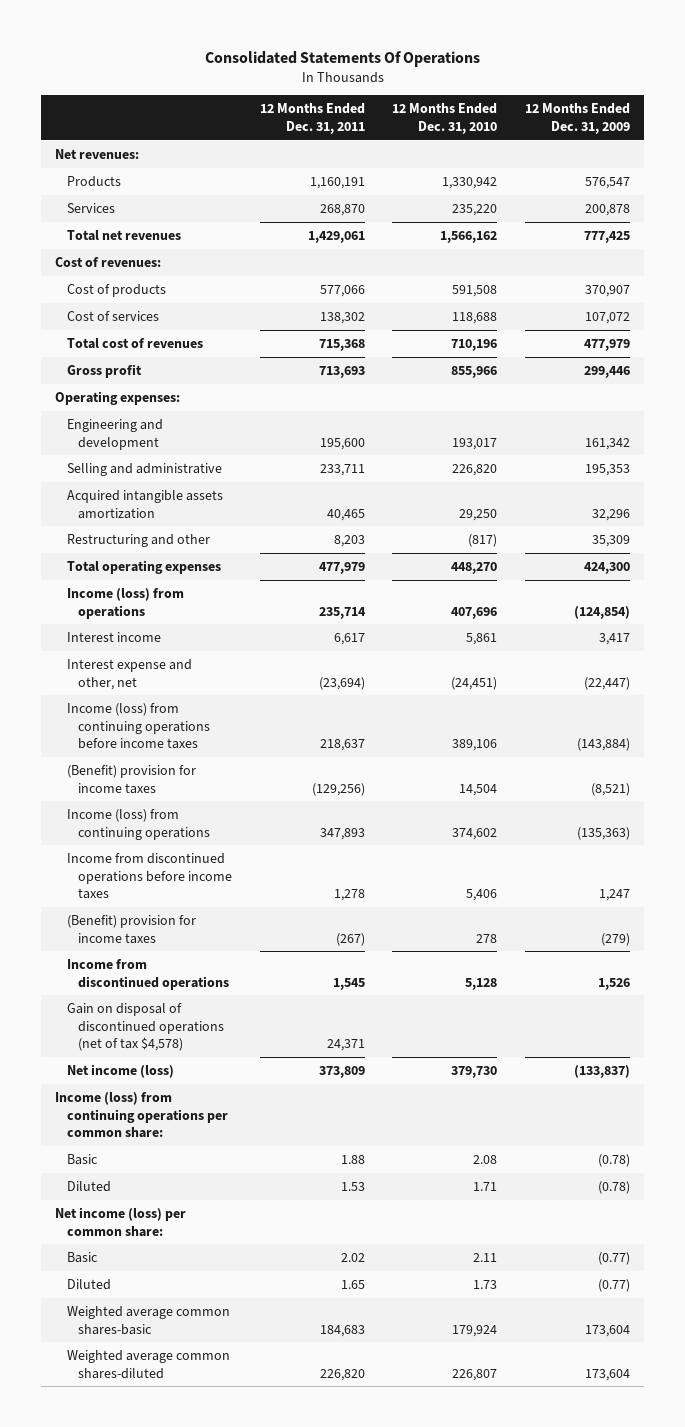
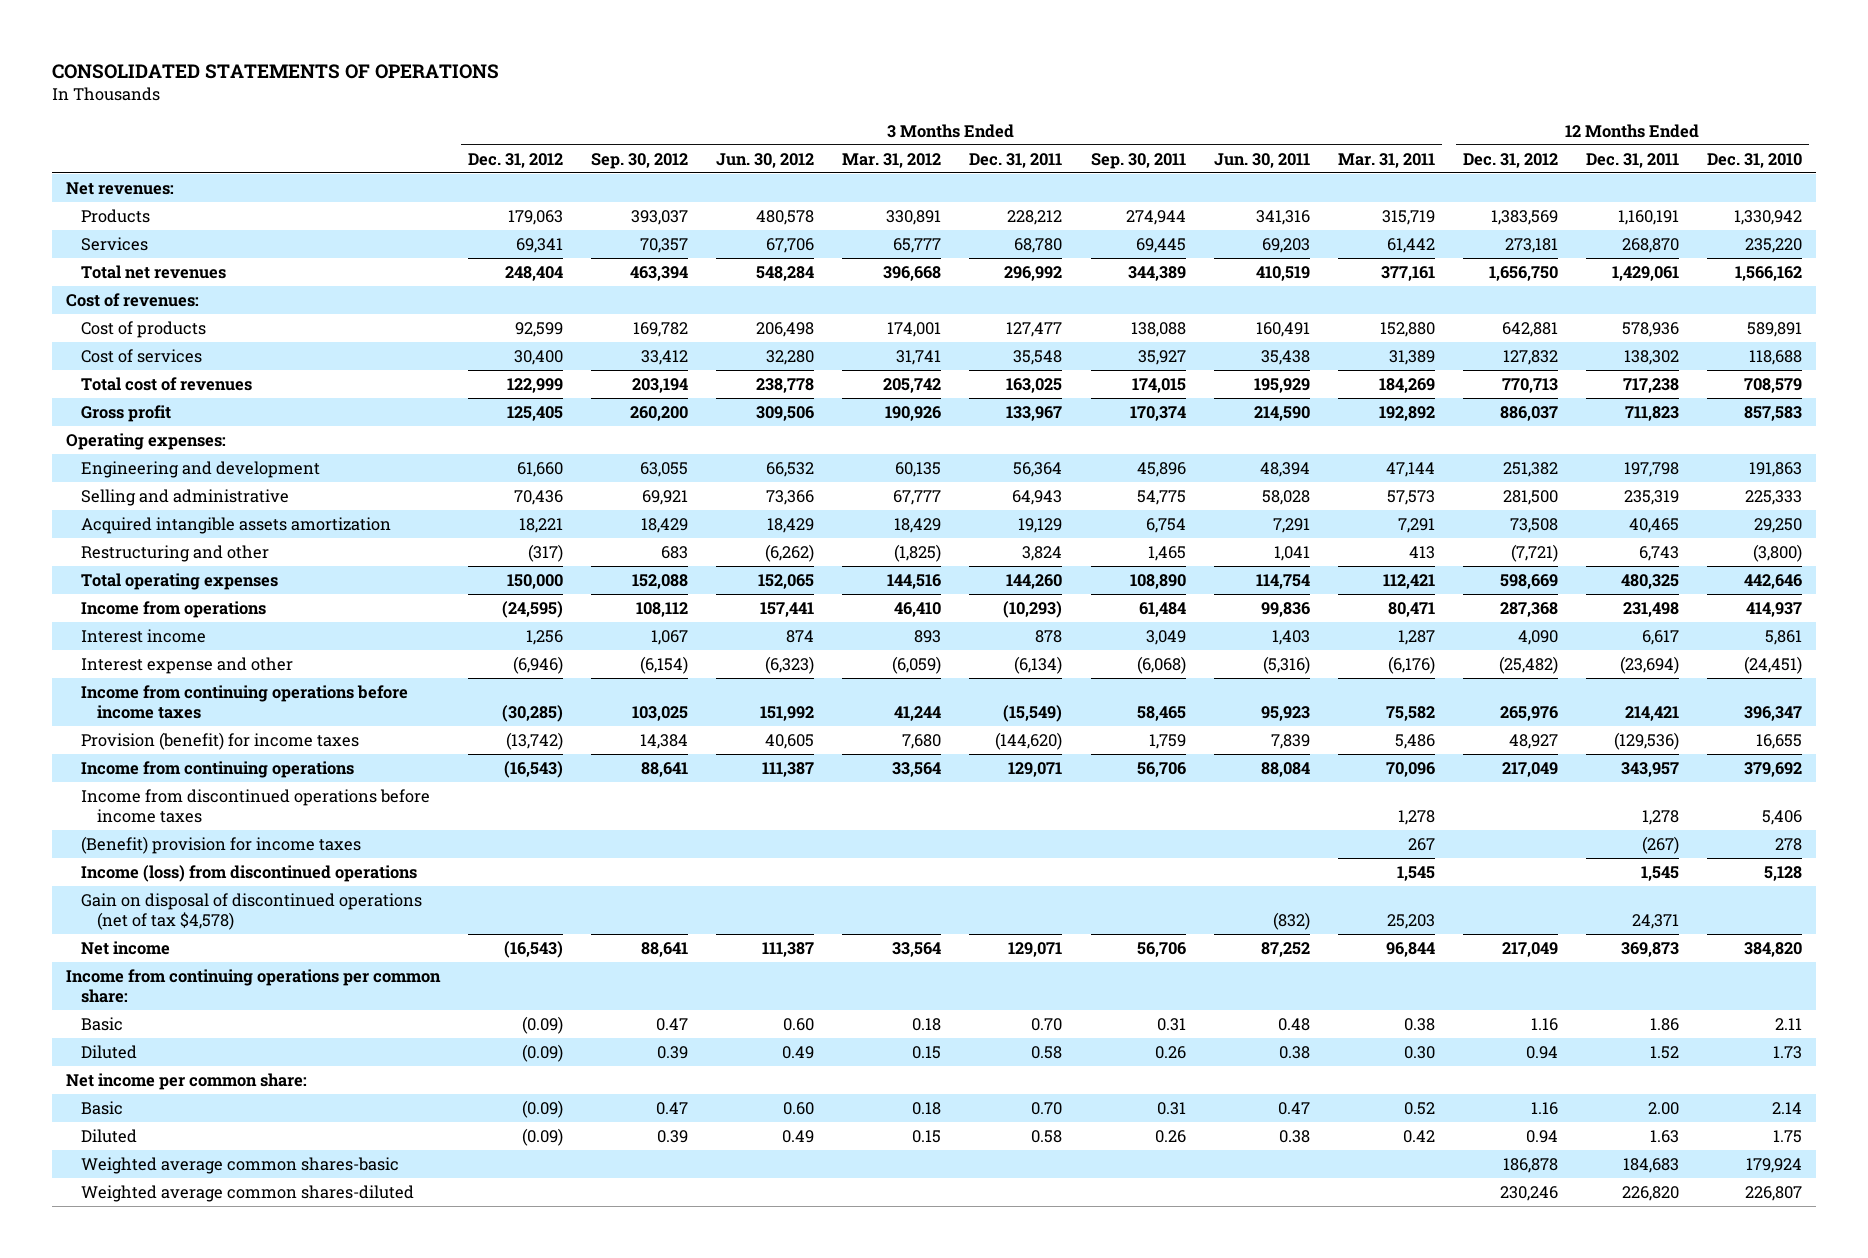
- Consolidated Statements Of Operations
+ CONSOLIDATED STATEMENTS OF OPERATIONS
- | 12 Months Ended Dec. 31, 2011 | 12 Months Ended Dec. 31, 2010 | 12 Months Ended Dec. 31, 2009
+ | 3 Months Ended Dec. 31, 2012 | 3 Months Ended Sep. 30, 2012 | 3 Months Ended Jun. 30, 2012 | 3 Months Ended Mar. 31, 2012 | 3 Months Ended Dec. 31, 2011 | 3 Months Ended Sep. 30, 2011 | 3 Months Ended Jun. 30, 2011 | 3 Months Ended Mar. 31, 2011 | 12 Months Ended Dec. 31, 2012 | 12 Months Ended Dec. 31, 2011 | 12 Months Ended Dec. 31, 2010
- Cost of products | 577,066 | 591,508 | 370,907
+ Cost of products | 92,599 | 169,782 | 206,498 | 174,001 | 127,477 | 138,088 | 160,491 | 152,880 | 642,881 | 578,936 | 589,891
- Total cost of revenues | 715,368 | 710,196 | 477,979
- Gross profit | 713,693 | 855,966 | 299,446
+ Total cost of revenues | 122,999 | 203,194 | 238,778 | 205,742 | 163,025 | 174,015 | 195,929 | 184,269 | 770,713 | 717,238 | 708,579
+ Gross profit | 125,405 | 260,200 | 309,506 | 190,926 | 133,967 | 170,374 | 214,590 | 192,892 | 886,037 | 711,823 | 857,583
- Engineering and development | 195,600 | 193,017 | 161,342
- Selling and administrative | 233,711 | 226,820 | 195,353
+ Engineering and development | 61,660 | 63,055 | 66,532 | 60,135 | 56,364 | 45,896 | 48,394 | 47,144 | 251,382 | 197,798 | 191,863
+ Selling and administrative | 70,436 | 69,921 | 73,366 | 67,777 | 64,943 | 54,775 | 58,028 | 57,573 | 281,500 | 235,319 | 225,333
- Restructuring and other | 8,203 | (817) | 35,309
- Total operating expenses | 477,979 | 448,270 | 424,300
- Income (loss) from operations | 235,714 | 407,696 | (124,854)
+ Restructuring and other | (317) | 683 | (6,262) | (1,825) | 3,824 | 1,465 | 1,041 | 413 | (7,721) | 6,743 | (3,800)
+ Total operating expenses | 150,000 | 152,088 | 152,065 | 144,516 | 144,260 | 108,890 | 114,754 | 112,421 | 598,669 | 480,325 | 442,646
+ Income from operations | (24,595) | 108,112 | 157,441 | 46,410 | (10,293) | 61,484 | 99,836 | 80,471 | 287,368 | 231,498 | 414,937
- Interest expense and other, net | (23,694) | (24,451) | (22,447)
- Income (loss) from continuing operations before income taxes | 218,637 | 389,106 | (143,884)
- (Benefit) provision for income taxes | (129,256) | 14,504 | (8,521)
- Income (loss) from continuing operations | 347,893 | 374,602 | (135,363)
+ Interest expense and other | (6,946) | (6,154) | (6,323) | (6,059) | (6,134) | (6,068) | (5,316) | (6,176) | (25,482) | (23,694) | (24,451)
+ Income from continuing operations before income taxes | (30,285) | 103,025 | 151,992 | 41,244 | (15,549) | 58,465 | 95,923 | 75,582 | 265,976 | 214,421 | 396,347
+ Provision (benefit) for income taxes | (13,742) | 14,384 | 40,605 | 7,680 | (144,620) | 1,759 | 7,839 | 5,486 | 48,927 | (129,536) | 16,655
+ Income from continuing operations | (16,543) | 88,641 | 111,387 | 33,564 | 129,071 | 56,706 | 88,084 | 70,096 | 217,049 | 343,957 | 379,692
- Income from discontinued operations | 1,545 | 5,128 | 1,526
+ Income (loss) from discontinued operations | | | | | | | | 1,545 | | 1,545 | 5,128
- Net income (loss) | 373,809 | 379,730 | (133,837)
- Income (loss) from continuing operations per common share:
- Basic | 1.88 | 2.08 | (0.78)
- Diluted | 1.53 | 1.71 | (0.78)
- Net income (loss) per common share:
- Basic | 2.02 | 2.11 | (0.77)
- Diluted | 1.65 | 1.73 | (0.77)
+ Net income | (16,543) | 88,641 | 111,387 | 33,564 | 129,071 | 56,706 | 87,252 | 96,844 | 217,049 | 369,873 | 384,820
+ Income from continuing operations per common share:
+ Basic | (0.09) | 0.47 | 0.60 | 0.18 | 0.70 | 0.31 | 0.48 | 0.38 | 1.16 | 1.86 | 2.11
+ Diluted | (0.09) | 0.39 | 0.49 | 0.15 | 0.58 | 0.26 | 0.38 | 0.30 | 0.94 | 1.52 | 1.73
+ Net income per common share:
+ Basic | (0.09) | 0.47 | 0.60 | 0.18 | 0.70 | 0.31 | 0.47 | 0.52 | 1.16 | 2.00 | 2.14
+ Diluted | (0.09) | 0.39 | 0.49 | 0.15 | 0.58 | 0.26 | 0.38 | 0.42 | 0.94 | 1.63 | 1.75

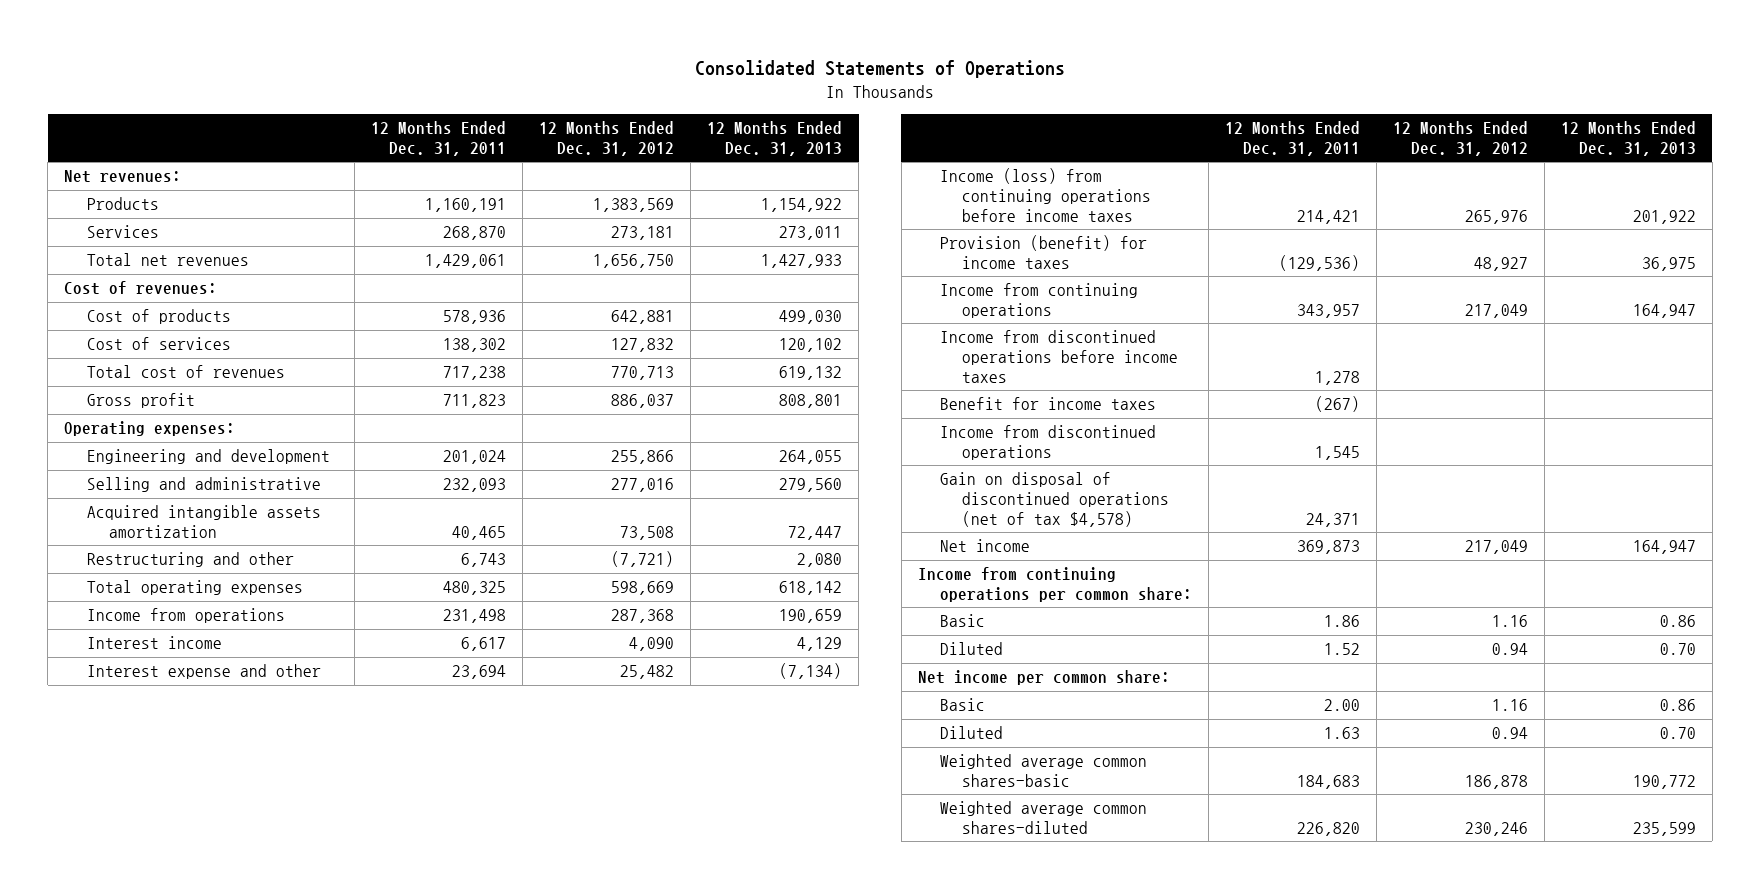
- CONSOLIDATED STATEMENTS OF OPERATIONS
+ Consolidated Statements of Operations
- | 3 Months Ended Dec. 31, 2012 | 3 Months Ended Sep. 30, 2012 | 3 Months Ended Jun. 30, 2012 | 3 Months Ended Mar. 31, 2012 | 3 Months Ended Dec. 31, 2011 | 3 Months Ended Sep. 30, 2011 | 3 Months Ended Jun. 30, 2011 | 3 Months Ended Mar. 31, 2011 | 12 Months Ended Dec. 31, 2012 | 12 Months Ended Dec. 31, 2011 | 12 Months Ended Dec. 31, 2010
+ | 12 Months Ended Dec. 31, 2011 | 12 Months Ended Dec. 31, 2012 | 12 Months Ended Dec. 31, 2013
- Engineering and development | 61,660 | 63,055 | 66,532 | 60,135 | 56,364 | 45,896 | 48,394 | 47,144 | 251,382 | 197,798 | 191,863
- Selling and administrative | 70,436 | 69,921 | 73,366 | 67,777 | 64,943 | 54,775 | 58,028 | 57,573 | 281,500 | 235,319 | 225,333
+ Engineering and development | 201,024 | 255,866 | 264,055
+ Selling and administrative | 232,093 | 277,016 | 279,560
- Interest expense and other | (6,946) | (6,154) | (6,323) | (6,059) | (6,134) | (6,068) | (5,316) | (6,176) | (25,482) | (23,694) | (24,451)
- Income from continuing operations before income taxes | (30,285) | 103,025 | 151,992 | 41,244 | (15,549) | 58,465 | 95,923 | 75,582 | 265,976 | 214,421 | 396,347
+ Interest expense and other | 23,694 | 25,482 | (7,134)
+ Income (loss) from continuing operations before income taxes | 214,421 | 265,976 | 201,922
- (Benefit) provision for income taxes | | | | | | | | 267 | | (267) | 278
- Income (loss) from discontinued operations | | | | | | | | 1,545 | | 1,545 | 5,128
+ Benefit for income taxes | (267) | |
+ Income from discontinued operations | 1,545 | |

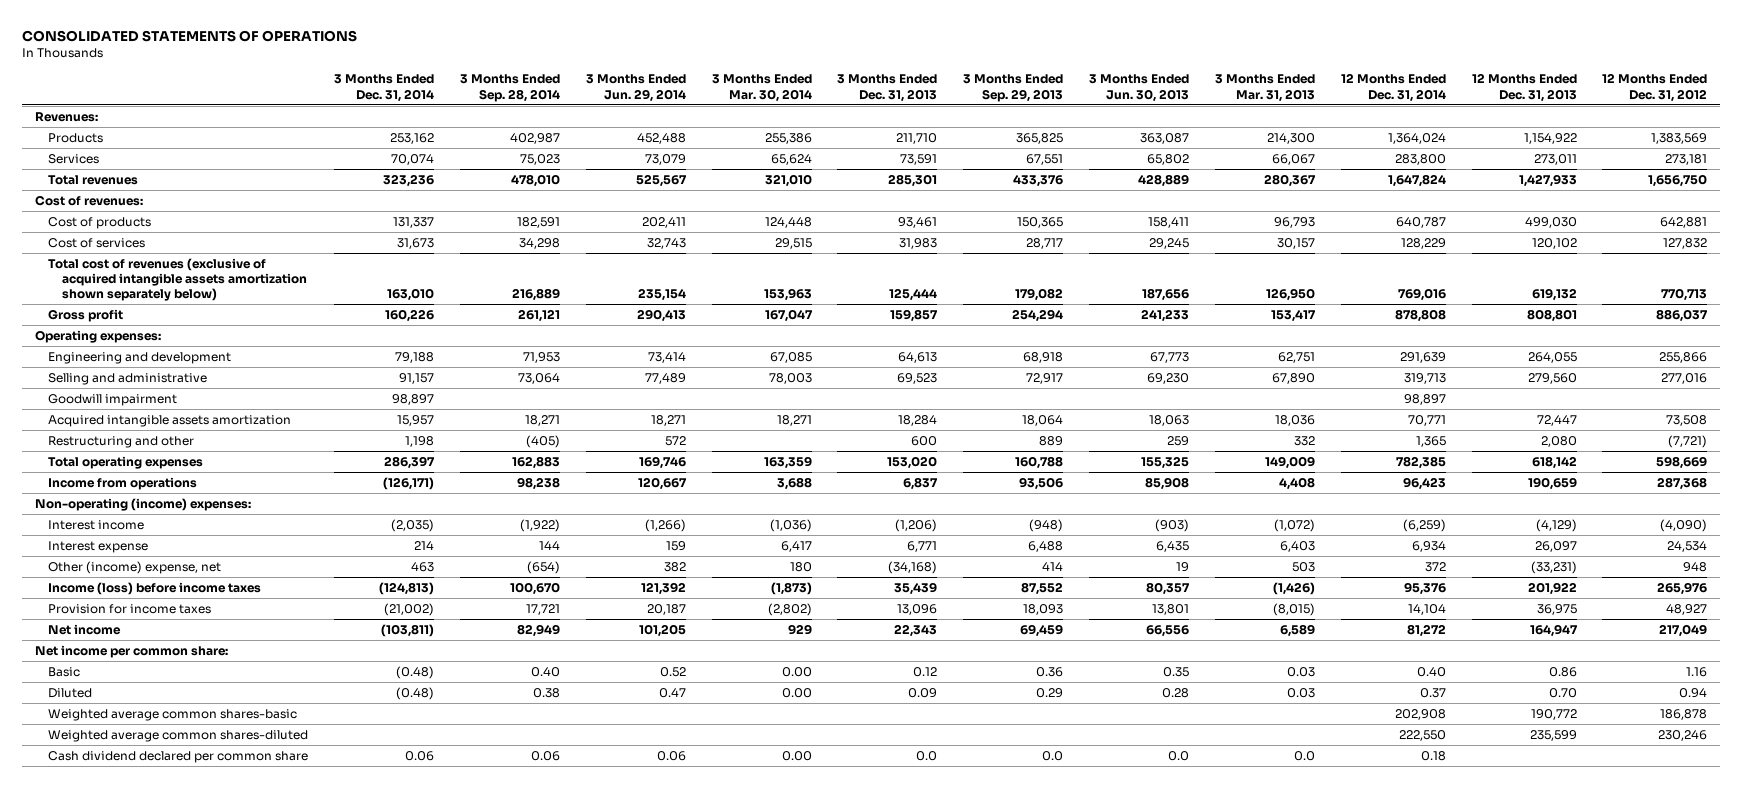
- Consolidated Statements of Operations
+ CONSOLIDATED STATEMENTS OF OPERATIONS
- | 12 Months Ended Dec. 31, 2011 | 12 Months Ended Dec. 31, 2012 | 12 Months Ended Dec. 31, 2013
+ | 3 Months Ended Dec. 31, 2014 | 3 Months Ended Sep. 28, 2014 | 3 Months Ended Jun. 29, 2014 | 3 Months Ended Mar. 30, 2014 | 3 Months Ended Dec. 31, 2013 | 3 Months Ended Sep. 29, 2013 | 3 Months Ended Jun. 30, 2013 | 3 Months Ended Mar. 31, 2013 | 12 Months Ended Dec. 31, 2014 | 12 Months Ended Dec. 31, 2013 | 12 Months Ended Dec. 31, 2012
- Net revenues:
+ Revenues:
- Total net revenues | 1,429,061 | 1,656,750 | 1,427,933
+ Total revenues | 323,236 | 478,010 | 525,567 | 321,010 | 285,301 | 433,376 | 428,889 | 280,367 | 1,647,824 | 1,427,933 | 1,656,750
- Total cost of revenues | 717,238 | 770,713 | 619,132
+ Total cost of revenues (exclusive of acquired intangible assets amortization shown separately below) | 163,010 | 216,889 | 235,154 | 153,963 | 125,444 | 179,082 | 187,656 | 126,950 | 769,016 | 619,132 | 770,713
+ Goodwill impairment | 98,897 | | | | | | | | 98,897 | |
- Interest income | 6,617 | 4,090 | 4,129
- Interest expense and other | 23,694 | 25,482 | (7,134)
- Income (loss) from continuing operations before income taxes | 214,421 | 265,976 | 201,922
- Provision (benefit) for income taxes | (129,536) | 48,927 | 36,975
- Income from continuing operations | 343,957 | 217,049 | 164,947
- Income from discontinued operations before income taxes | 1,278 | |
- Benefit for income taxes | (267) | |
- Income from discontinued operations | 1,545 | |
- Gain on disposal of discontinued operations (net of tax $4,578) | 24,371 | |
+ Non-operating (income) expenses:
+ Interest income | (2,035) | (1,922) | (1,266) | (1,036) | (1,206) | (948) | (903) | (1,072) | (6,259) | (4,129) | (4,090)
+ Interest expense | 214 | 144 | 159 | 6,417 | 6,771 | 6,488 | 6,435 | 6,403 | 6,934 | 26,097 | 24,534
+ Other (income) expense, net | 463 | (654) | 382 | 180 | (34,168) | 414 | 19 | 503 | 372 | (33,231) | 948
+ Income (loss) before income taxes | (124,813) | 100,670 | 121,392 | (1,873) | 35,439 | 87,552 | 80,357 | (1,426) | 95,376 | 201,922 | 265,976
+ Provision for income taxes | (21,002) | 17,721 | 20,187 | (2,802) | 13,096 | 18,093 | 13,801 | (8,015) | 14,104 | 36,975 | 48,927
- Income from continuing operations per common share:
- Basic | 1.86 | 1.16 | 0.86
- Diluted | 1.52 | 0.94 | 0.70
+ Cash dividend declared per common share | 0.06 | 0.06 | 0.06 | 0.00 | 0.0 | 0.0 | 0.0 | 0.0 | 0.18 | |

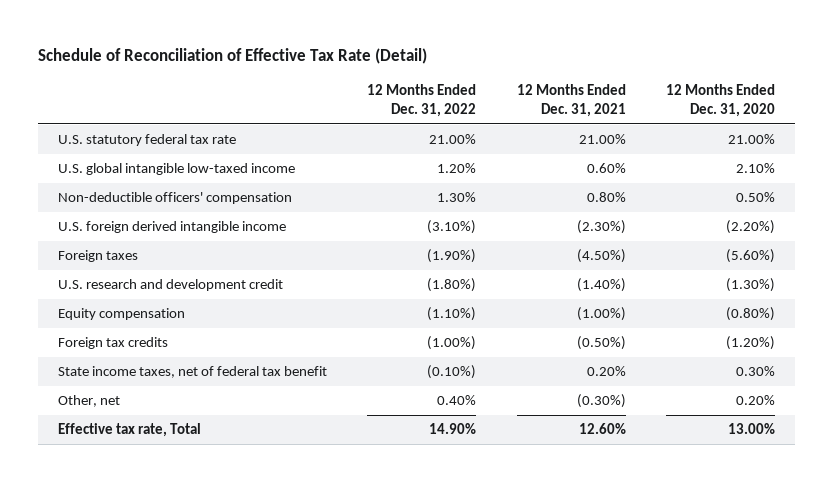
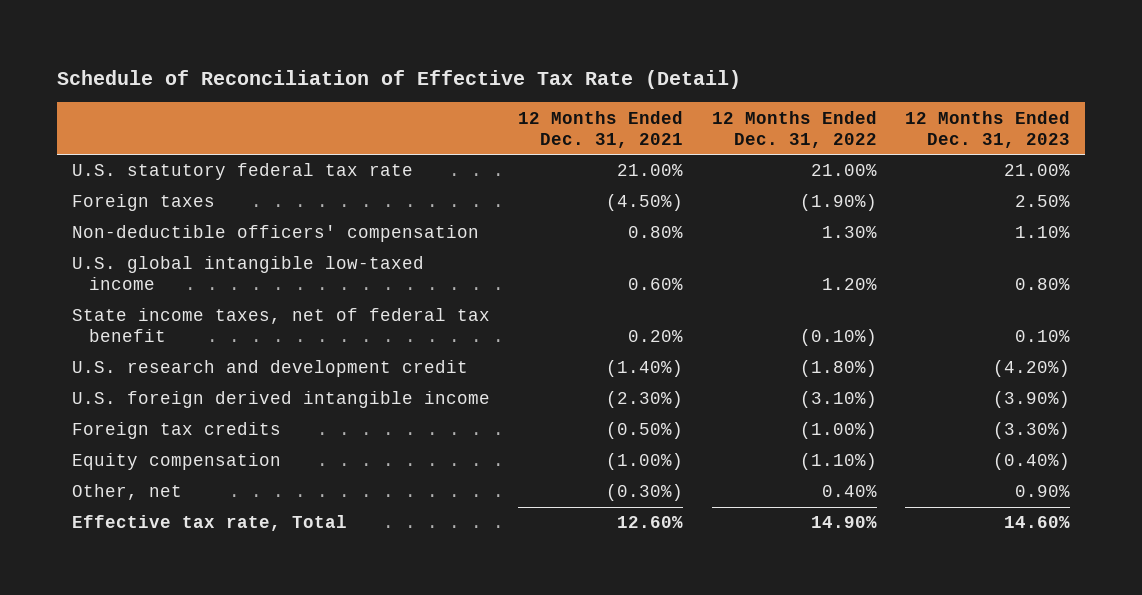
- | 12 Months Ended Dec. 31, 2022 | 12 Months Ended Dec. 31, 2021 | 12 Months Ended Dec. 31, 2020
+ | 12 Months Ended Dec. 31, 2021 | 12 Months Ended Dec. 31, 2022 | 12 Months Ended Dec. 31, 2023
moved down: Non-deductible officers' compensation | 0.80% | 1.30% | 1.10%
moved down: U.S. global intangible low-taxed income | 0.60% | 1.20% | 0.80%
moved up: State income taxes, net of federal tax benefit | 0.20% | (0.10%) | 0.10%
moved down: U.S. foreign derived intangible income | (2.30%) | (3.10%) | (3.90%)
moved down: Equity compensation | (1.00%) | (1.10%) | (0.40%)

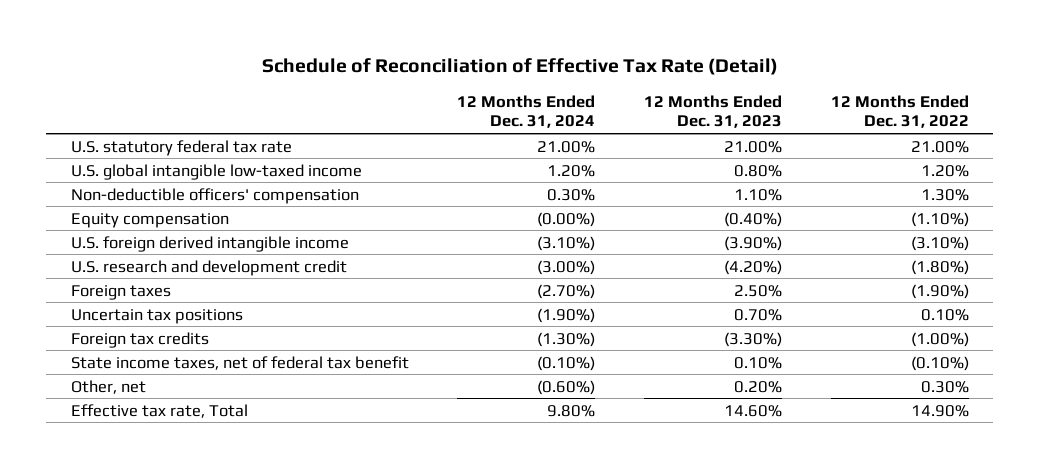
- | 12 Months Ended Dec. 31, 2021 | 12 Months Ended Dec. 31, 2022 | 12 Months Ended Dec. 31, 2023
+ | 12 Months Ended Dec. 31, 2024 | 12 Months Ended Dec. 31, 2023 | 12 Months Ended Dec. 31, 2022
moved down: Non-deductible officers' compensation | 0.30% | 1.10% | 1.30%
moved up: Equity compensation | (0.00%) | (0.40%) | (1.10%)
moved down: U.S. research and development credit | (3.00%) | (4.20%) | (1.80%)
moved down: Foreign taxes | (2.70%) | 2.50% | (1.90%)
+ Uncertain tax positions | (1.90%) | 0.70% | 0.10%
- Other, net | (0.30%) | 0.40% | 0.90%
moved down: State income taxes, net of federal tax benefit | (0.10%) | 0.10% | (0.10%)
+ Other, net | (0.60%) | 0.20% | 0.30%

